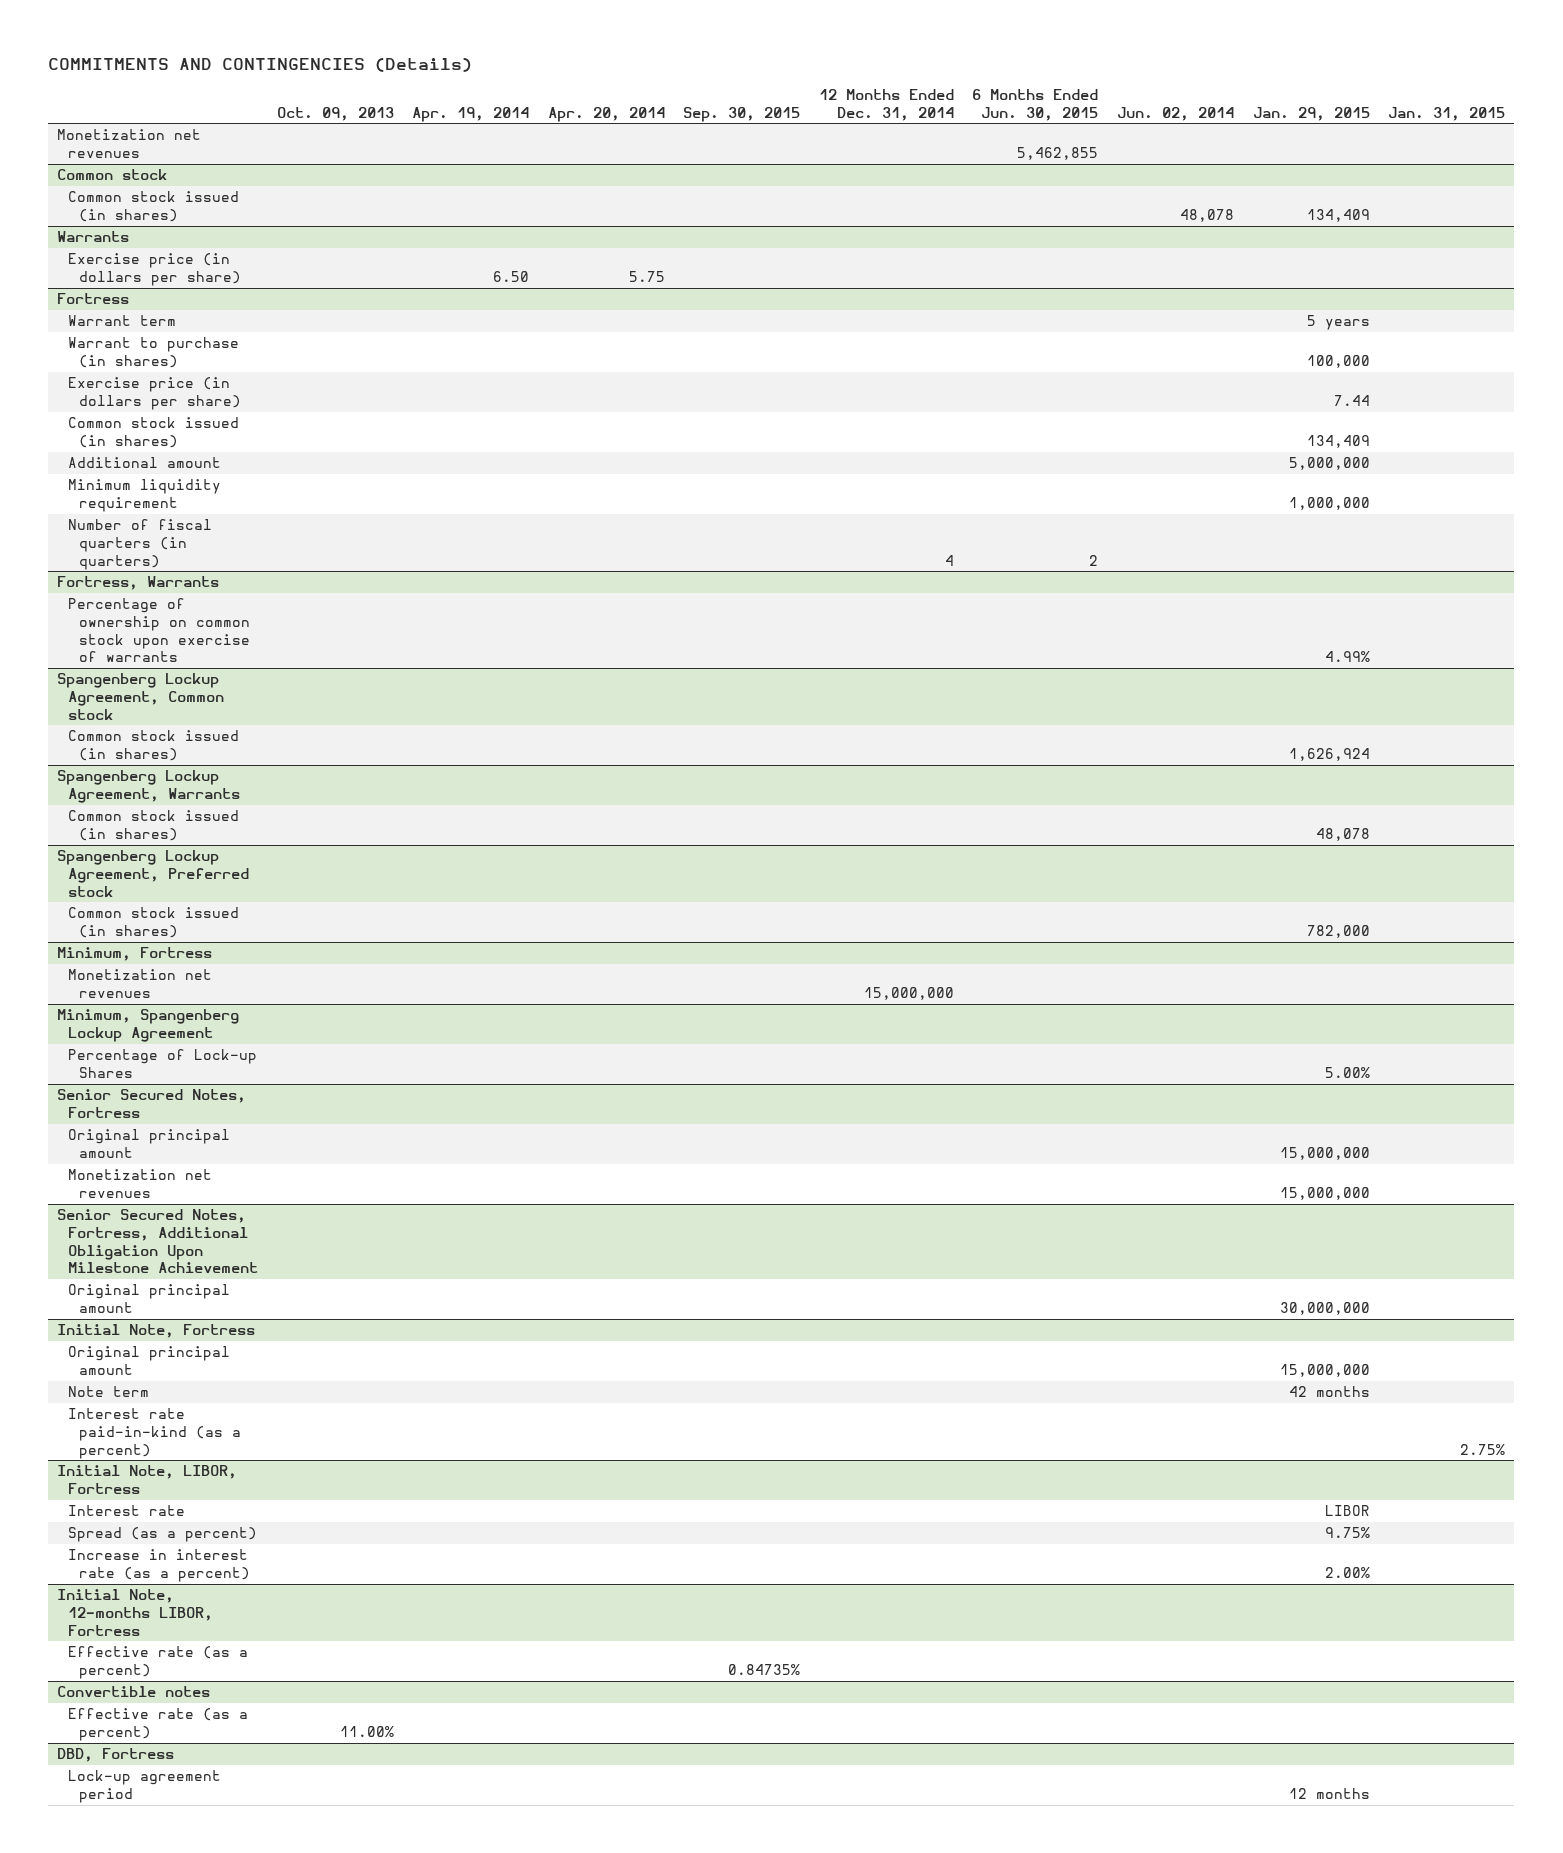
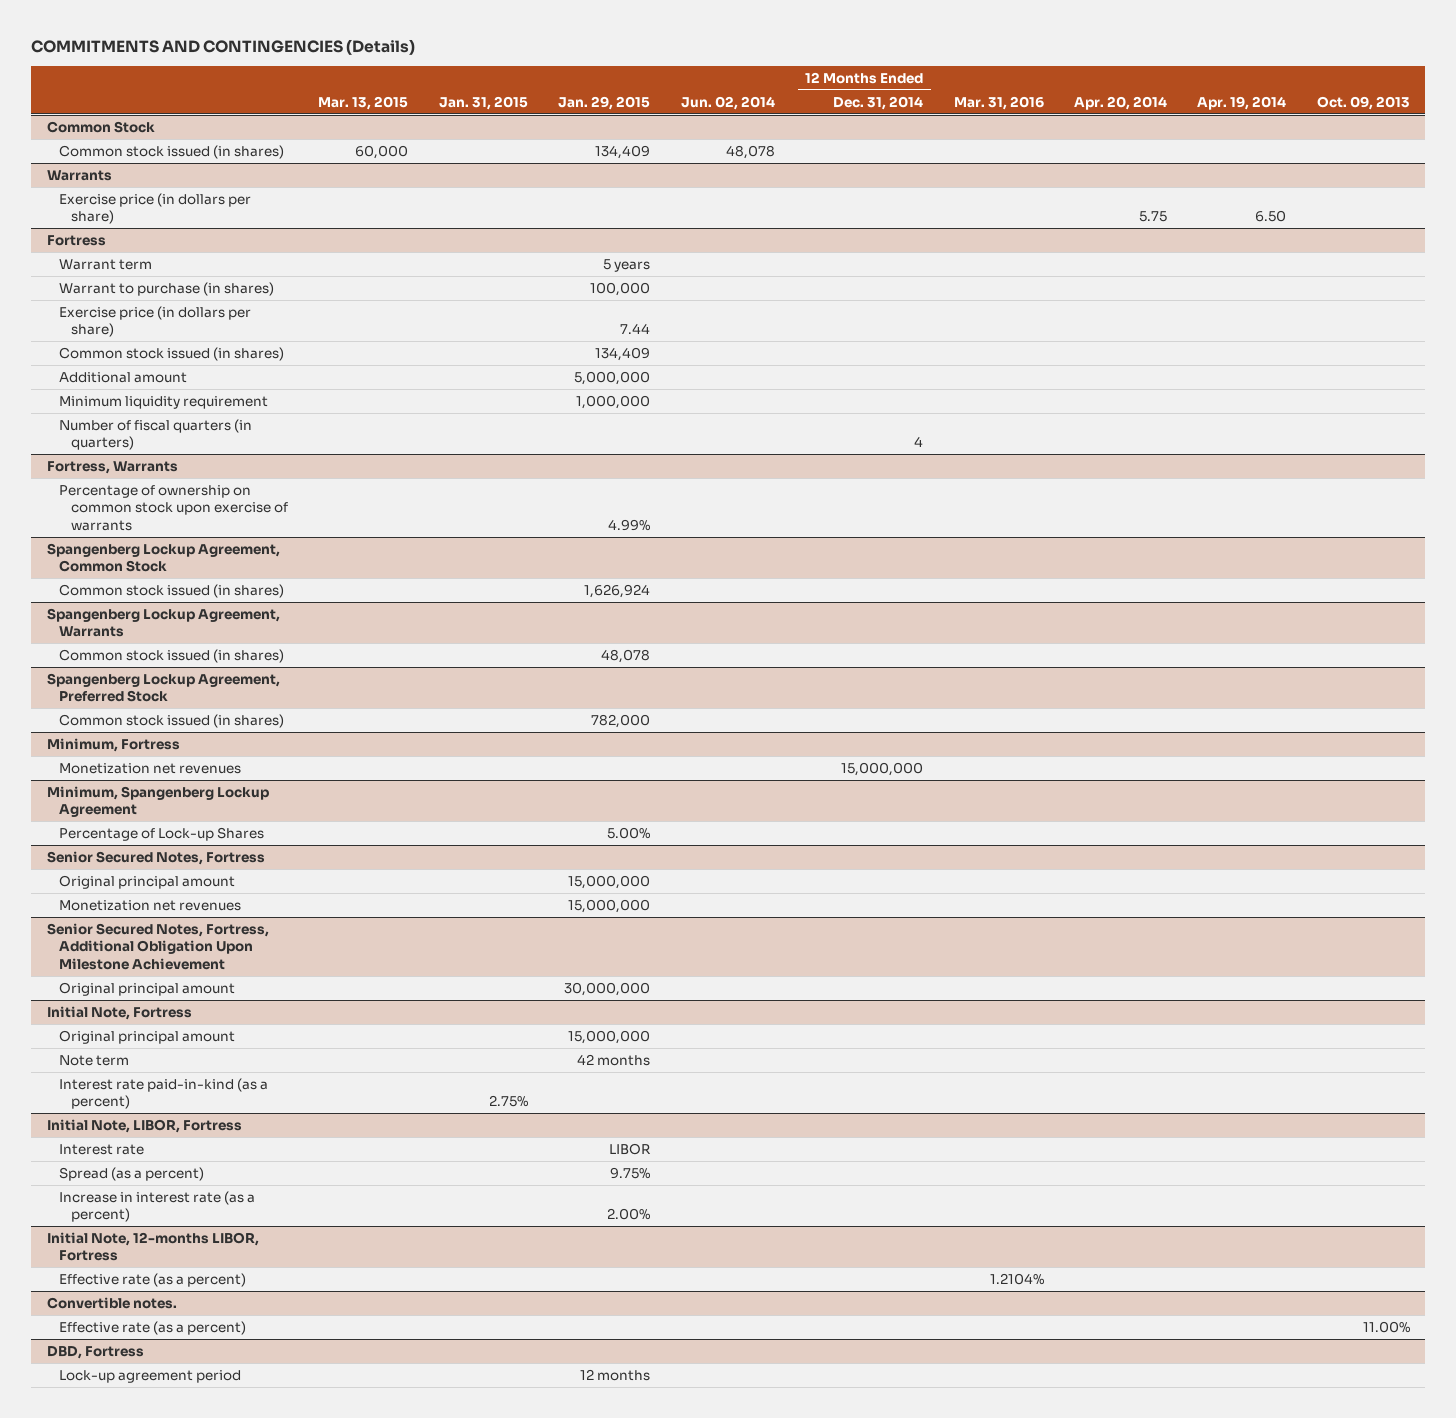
- | Oct. 09, 2013 | Apr. 19, 2014 | Apr. 20, 2014 | Sep. 30, 2015 | 12 Months Ended Dec. 31, 2014 | 6 Months Ended Jun. 30, 2015 | Jun. 02, 2014 | Jan. 29, 2015 | Jan. 31, 2015
+ | Mar. 13, 2015 | Jan. 31, 2015 | Jan. 29, 2015 | Jun. 02, 2014 | 12 Months Ended Dec. 31, 2014 | Mar. 31, 2016 | Apr. 20, 2014 | Apr. 19, 2014 | Oct. 09, 2013
- Monetization net revenues | | | | | | 5,462,855 | | |
- Common stock
+ Common Stock
- Spangenberg Lockup Agreement, Common stock
+ Spangenberg Lockup Agreement, Common Stock
- Spangenberg Lockup Agreement, Preferred stock
+ Spangenberg Lockup Agreement, Preferred Stock
- Convertible notes
+ Convertible notes.

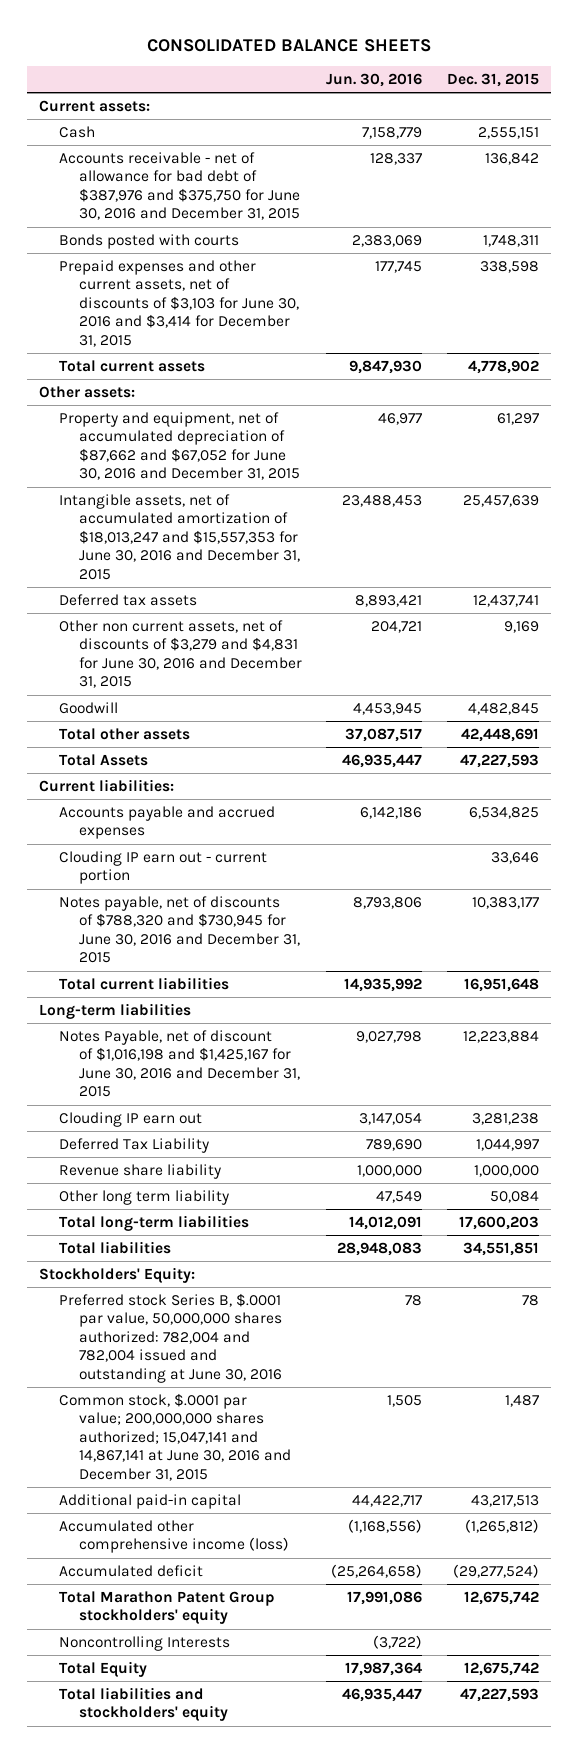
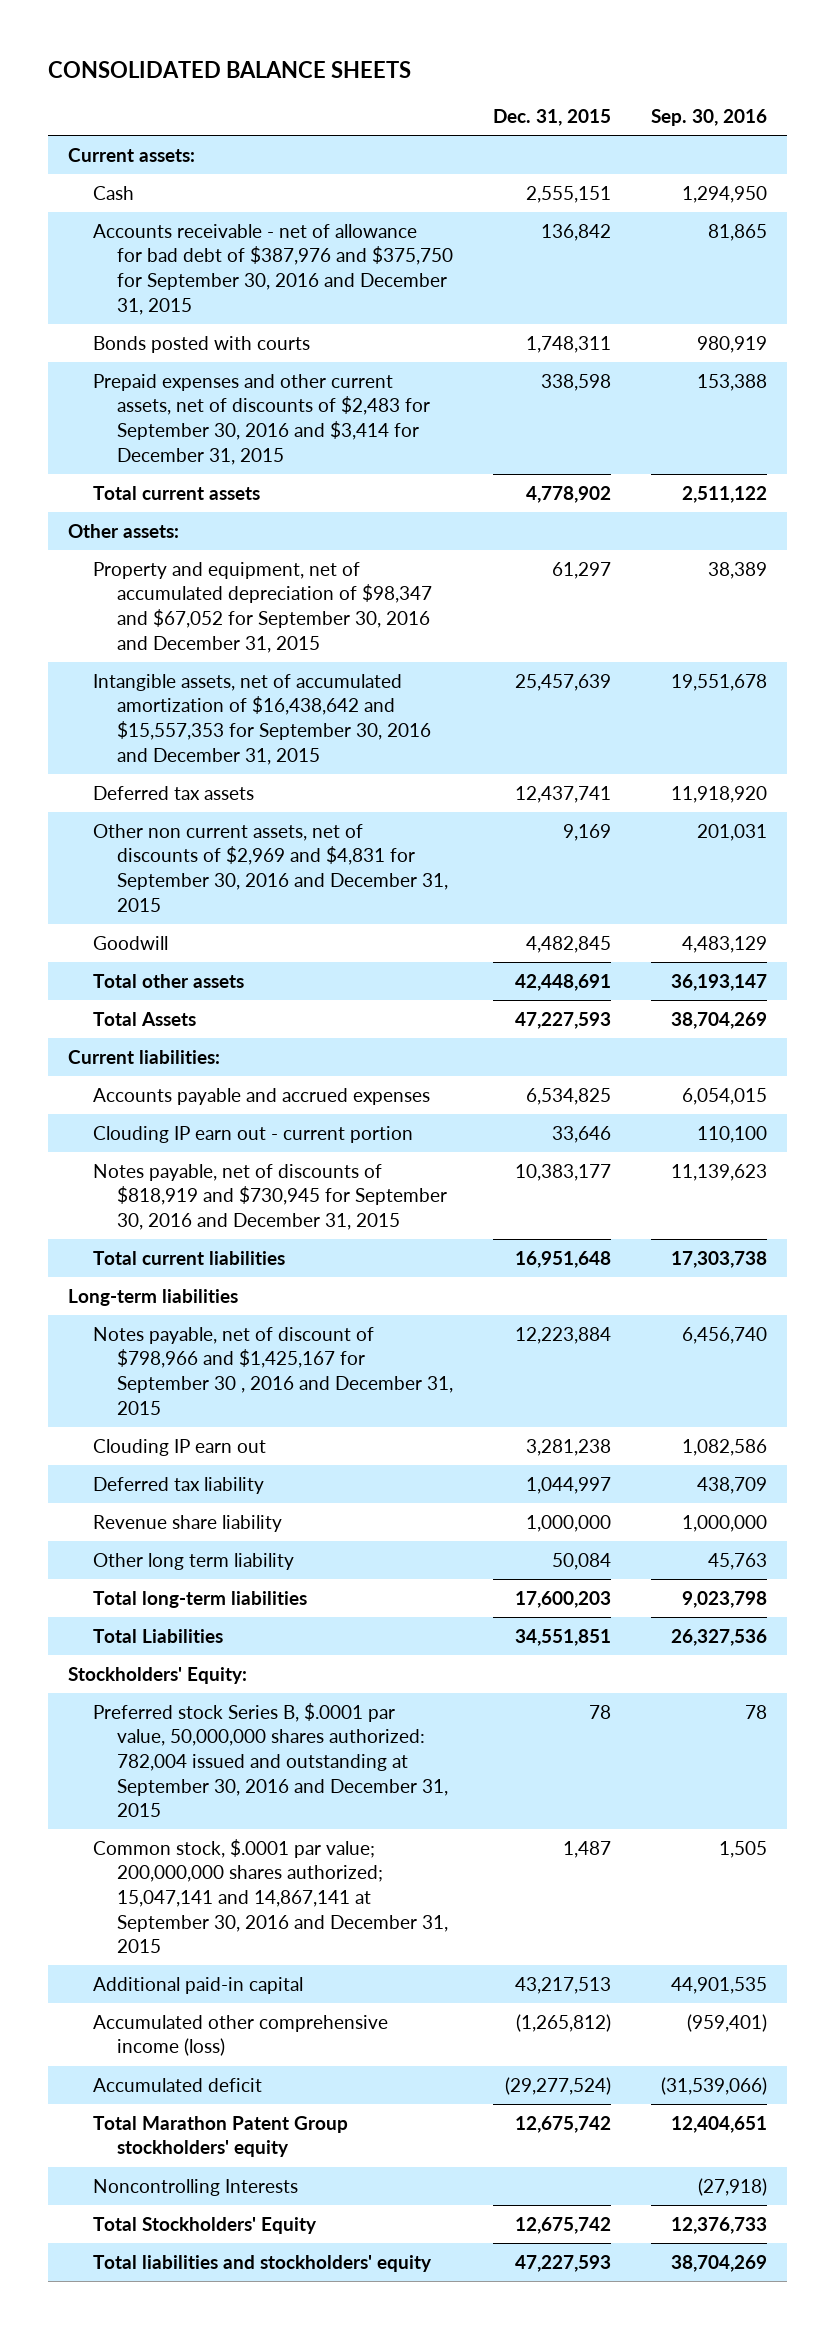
- | Jun. 30, 2016 | Dec. 31, 2015
+ | Dec. 31, 2015 | Sep. 30, 2016
- Accounts receivable - net of allowance for bad debt of $387,976 and $375,750 for June 30, 2016 and December 31, 2015 | 128,337 | 136,842
+ Accounts receivable - net of allowance for bad debt of $387,976 and $375,750 for September 30, 2016 and December 31, 2015 | 136,842 | 81,865
- Prepaid expenses and other current assets, net of discounts of $3,103 for June 30, 2016 and $3,414 for December 31, 2015 | 177,745 | 338,598
+ Prepaid expenses and other current assets, net of discounts of $2,483 for September 30, 2016 and $3,414 for December 31, 2015 | 338,598 | 153,388
- Property and equipment, net of accumulated depreciation of $87,662 and $67,052 for June 30, 2016 and December 31, 2015 | 46,977 | 61,297
- Intangible assets, net of accumulated amortization of $18,013,247 and $15,557,353 for June 30, 2016 and December 31, 2015 | 23,488,453 | 25,457,639
+ Property and equipment, net of accumulated depreciation of $98,347 and $67,052 for September 30, 2016 and December 31, 2015 | 61,297 | 38,389
+ Intangible assets, net of accumulated amortization of $16,438,642 and $15,557,353 for September 30, 2016 and December 31, 2015 | 25,457,639 | 19,551,678
- Other non current assets, net of discounts of $3,279 and $4,831 for June 30, 2016 and December 31, 2015 | 204,721 | 9,169
+ Other non current assets, net of discounts of $2,969 and $4,831 for September 30, 2016 and December 31, 2015 | 9,169 | 201,031
- Notes payable, net of discounts of $788,320 and $730,945 for June 30, 2016 and December 31, 2015 | 8,793,806 | 10,383,177
+ Notes payable, net of discounts of $818,919 and $730,945 for September 30, 2016 and December 31, 2015 | 10,383,177 | 11,139,623
- Notes Payable, net of discount of $1,016,198 and $1,425,167 for June 30, 2016 and December 31, 2015 | 9,027,798 | 12,223,884
+ Notes payable, net of discount of $798,966 and $1,425,167 for September 30 , 2016 and December 31, 2015 | 12,223,884 | 6,456,740
- Deferred Tax Liability | 789,690 | 1,044,997
+ Deferred tax liability | 1,044,997 | 438,709
- Total liabilities | 28,948,083 | 34,551,851
+ Total Liabilities | 34,551,851 | 26,327,536
- Preferred stock Series B, $.0001 par value, 50,000,000 shares authorized: 782,004 and 782,004 issued and outstanding at June 30, 2016 | 78 | 78
- Common stock, $.0001 par value; 200,000,000 shares authorized; 15,047,141 and 14,867,141 at June 30, 2016 and December 31, 2015 | 1,505 | 1,487
+ Preferred stock Series B, $.0001 par value, 50,000,000 shares authorized: 782,004 issued and outstanding at September 30, 2016 and December 31, 2015 | 78 | 78
+ Common stock, $.0001 par value; 200,000,000 shares authorized; 15,047,141 and 14,867,141 at September 30, 2016 and December 31, 2015 | 1,487 | 1,505
- Total Equity | 17,987,364 | 12,675,742
+ Total Stockholders' Equity | 12,675,742 | 12,376,733

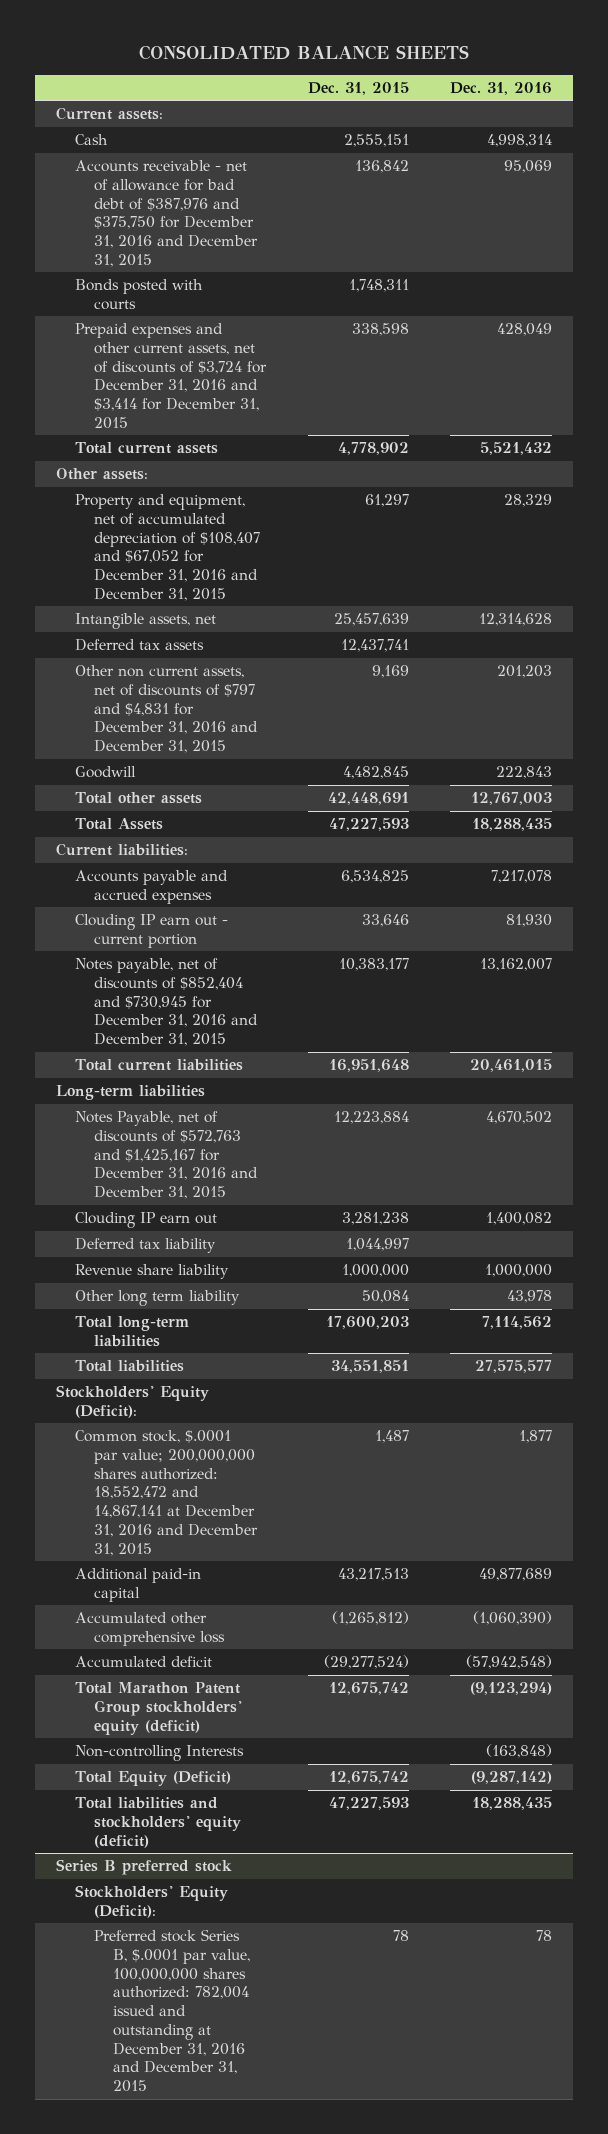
- | Dec. 31, 2015 | Sep. 30, 2016
+ | Dec. 31, 2015 | Dec. 31, 2016
- Accounts receivable - net of allowance for bad debt of $387,976 and $375,750 for September 30, 2016 and December 31, 2015 | 136,842 | 81,865
+ Accounts receivable - net of allowance for bad debt of $387,976 and $375,750 for December 31, 2016 and December 31, 2015 | 136,842 | 95,069
- Prepaid expenses and other current assets, net of discounts of $2,483 for September 30, 2016 and $3,414 for December 31, 2015 | 338,598 | 153,388
+ Prepaid expenses and other current assets, net of discounts of $3,724 for December 31, 2016 and $3,414 for December 31, 2015 | 338,598 | 428,049
- Property and equipment, net of accumulated depreciation of $98,347 and $67,052 for September 30, 2016 and December 31, 2015 | 61,297 | 38,389
- Intangible assets, net of accumulated amortization of $16,438,642 and $15,557,353 for September 30, 2016 and December 31, 2015 | 25,457,639 | 19,551,678
+ Property and equipment, net of accumulated depreciation of $108,407 and $67,052 for December 31, 2016 and December 31, 2015 | 61,297 | 28,329
+ Intangible assets, net | 25,457,639 | 12,314,628
- Other non current assets, net of discounts of $2,969 and $4,831 for September 30, 2016 and December 31, 2015 | 9,169 | 201,031
+ Other non current assets, net of discounts of $797 and $4,831 for December 31, 2016 and December 31, 2015 | 9,169 | 201,203
- Notes payable, net of discounts of $818,919 and $730,945 for September 30, 2016 and December 31, 2015 | 10,383,177 | 11,139,623
+ Notes payable, net of discounts of $852,404 and $730,945 for December 31, 2016 and December 31, 2015 | 10,383,177 | 13,162,007
- Notes payable, net of discount of $798,966 and $1,425,167 for September 30 , 2016 and December 31, 2015 | 12,223,884 | 6,456,740
+ Notes Payable, net of discounts of $572,763 and $1,425,167 for December 31, 2016 and December 31, 2015 | 12,223,884 | 4,670,502
- Total Liabilities | 34,551,851 | 26,327,536
- Stockholders' Equity:
- Preferred stock Series B, $.0001 par value, 50,000,000 shares authorized: 782,004 issued and outstanding at September 30, 2016 and December 31, 2015 | 78 | 78
- Common stock, $.0001 par value; 200,000,000 shares authorized; 15,047,141 and 14,867,141 at September 30, 2016 and December 31, 2015 | 1,487 | 1,505
+ Total liabilities | 34,551,851 | 27,575,577
+ Stockholders' Equity (Deficit):
+ Common stock, $.0001 par value; 200,000,000 shares authorized: 18,552,472 and 14,867,141 at December 31, 2016 and December 31, 2015 | 1,487 | 1,877
- Accumulated other comprehensive income (loss) | (1,265,812) | (959,401)
+ Accumulated other comprehensive loss | (1,265,812) | (1,060,390)
- Total Marathon Patent Group stockholders' equity | 12,675,742 | 12,404,651
- Noncontrolling Interests | | (27,918)
- Total Stockholders' Equity | 12,675,742 | 12,376,733
- Total liabilities and stockholders' equity | 47,227,593 | 38,704,269
+ Total Marathon Patent Group stockholders' equity (deficit) | 12,675,742 | (9,123,294)
+ Non-controlling Interests | | (163,848)
+ Total Equity (Deficit) | 12,675,742 | (9,287,142)
+ Total liabilities and stockholders' equity (deficit) | 47,227,593 | 18,288,435
+ Series B preferred stock
+ Stockholders' Equity (Deficit):
+ Preferred stock Series B, $.0001 par value, 100,000,000 shares authorized: 782,004 issued and outstanding at December 31, 2016 and December 31, 2015 | 78 | 78

